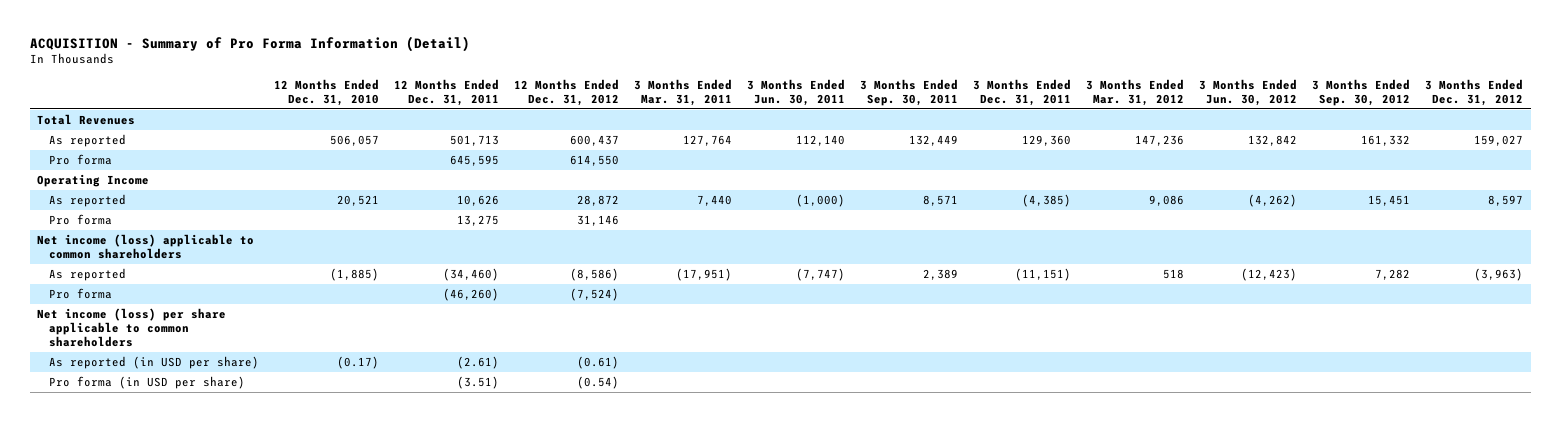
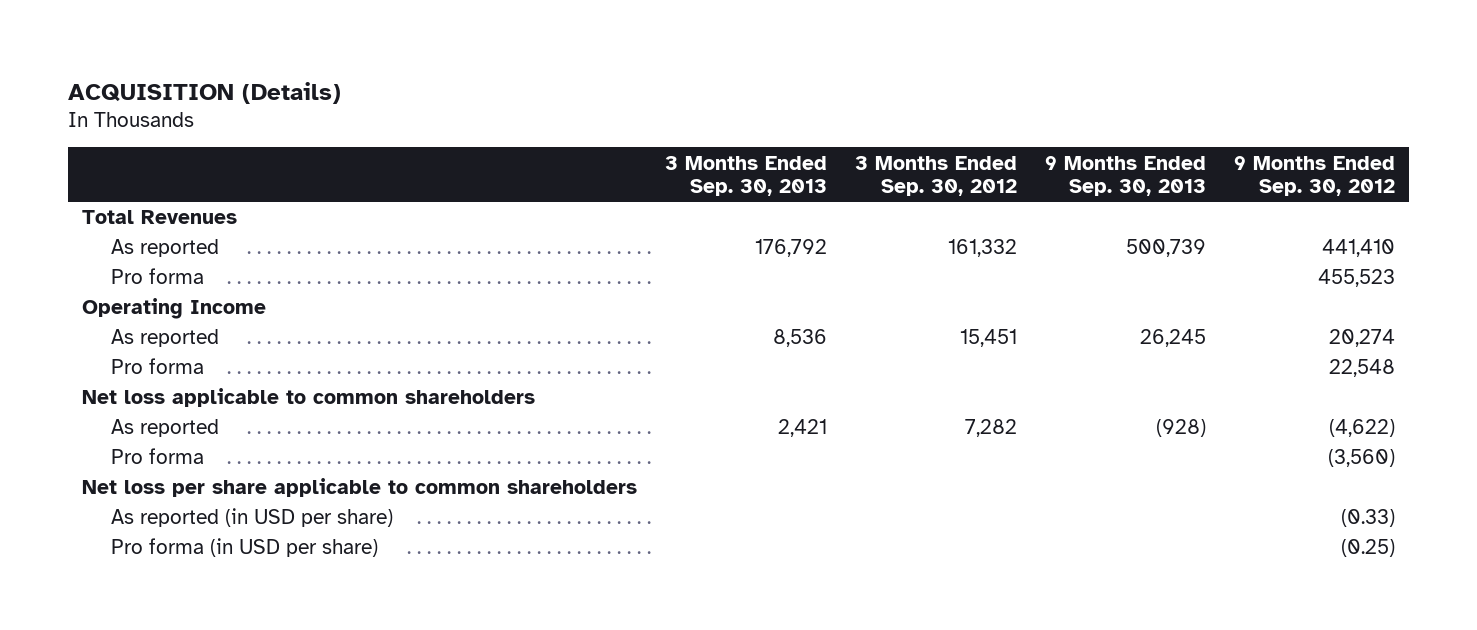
- ACQUISITION - Summary of Pro Forma Information (Detail)
+ ACQUISITION (Details)
- | 12 Months Ended Dec. 31, 2010 | 12 Months Ended Dec. 31, 2011 | 12 Months Ended Dec. 31, 2012 | 3 Months Ended Mar. 31, 2011 | 3 Months Ended Jun. 30, 2011 | 3 Months Ended Sep. 30, 2011 | 3 Months Ended Dec. 31, 2011 | 3 Months Ended Mar. 31, 2012 | 3 Months Ended Jun. 30, 2012 | 3 Months Ended Sep. 30, 2012 | 3 Months Ended Dec. 31, 2012
+ | 3 Months Ended Sep. 30, 2013 | 3 Months Ended Sep. 30, 2012 | 9 Months Ended Sep. 30, 2013 | 9 Months Ended Sep. 30, 2012
- Net income (loss) applicable to common shareholders
+ Net loss applicable to common shareholders
- Net income (loss) per share applicable to common shareholders
+ Net loss per share applicable to common shareholders

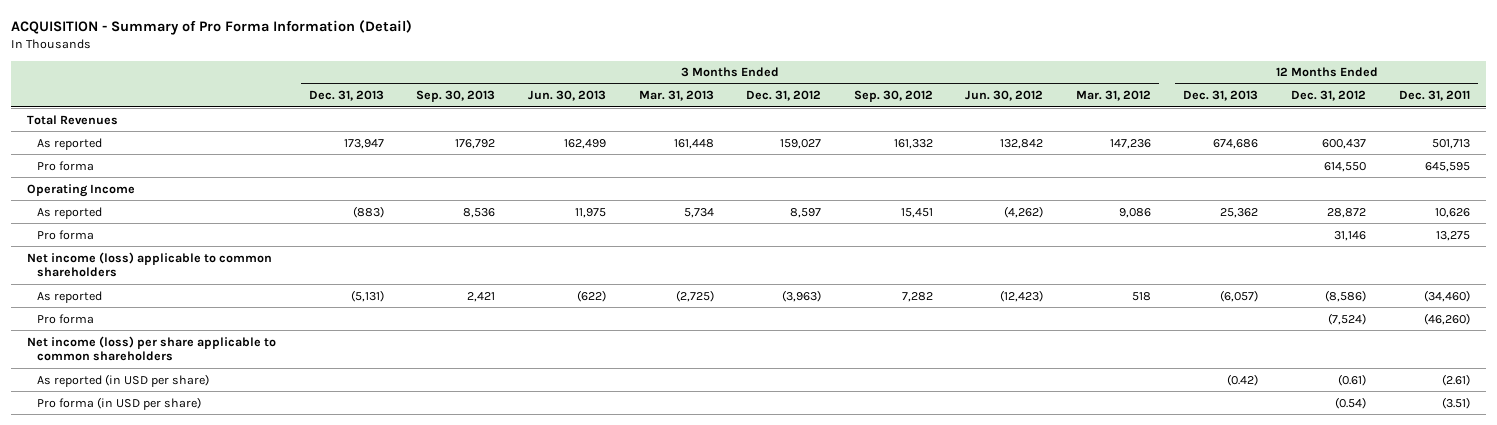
- ACQUISITION (Details)
+ ACQUISITION - Summary of Pro Forma Information (Detail)
- | 3 Months Ended Sep. 30, 2013 | 3 Months Ended Sep. 30, 2012 | 9 Months Ended Sep. 30, 2013 | 9 Months Ended Sep. 30, 2012
+ | 3 Months Ended Dec. 31, 2013 | 3 Months Ended Sep. 30, 2013 | 3 Months Ended Jun. 30, 2013 | 3 Months Ended Mar. 31, 2013 | 3 Months Ended Dec. 31, 2012 | 3 Months Ended Sep. 30, 2012 | 3 Months Ended Jun. 30, 2012 | 3 Months Ended Mar. 31, 2012 | 12 Months Ended Dec. 31, 2013 | 12 Months Ended Dec. 31, 2012 | 12 Months Ended Dec. 31, 2011
- Net loss applicable to common shareholders
+ Net income (loss) applicable to common shareholders
- Net loss per share applicable to common shareholders
+ Net income (loss) per share applicable to common shareholders

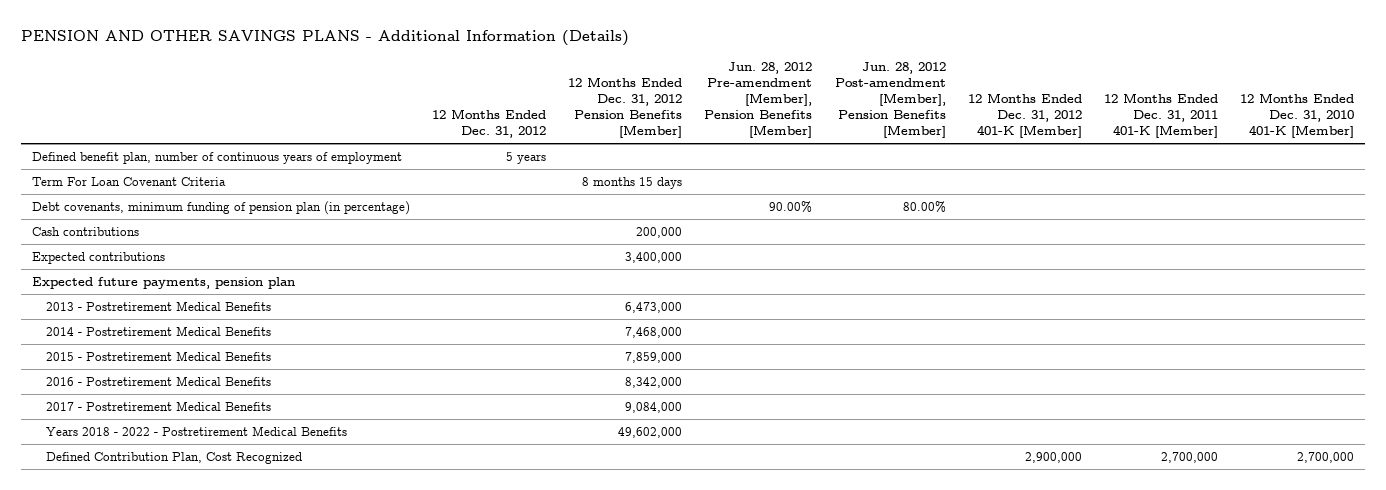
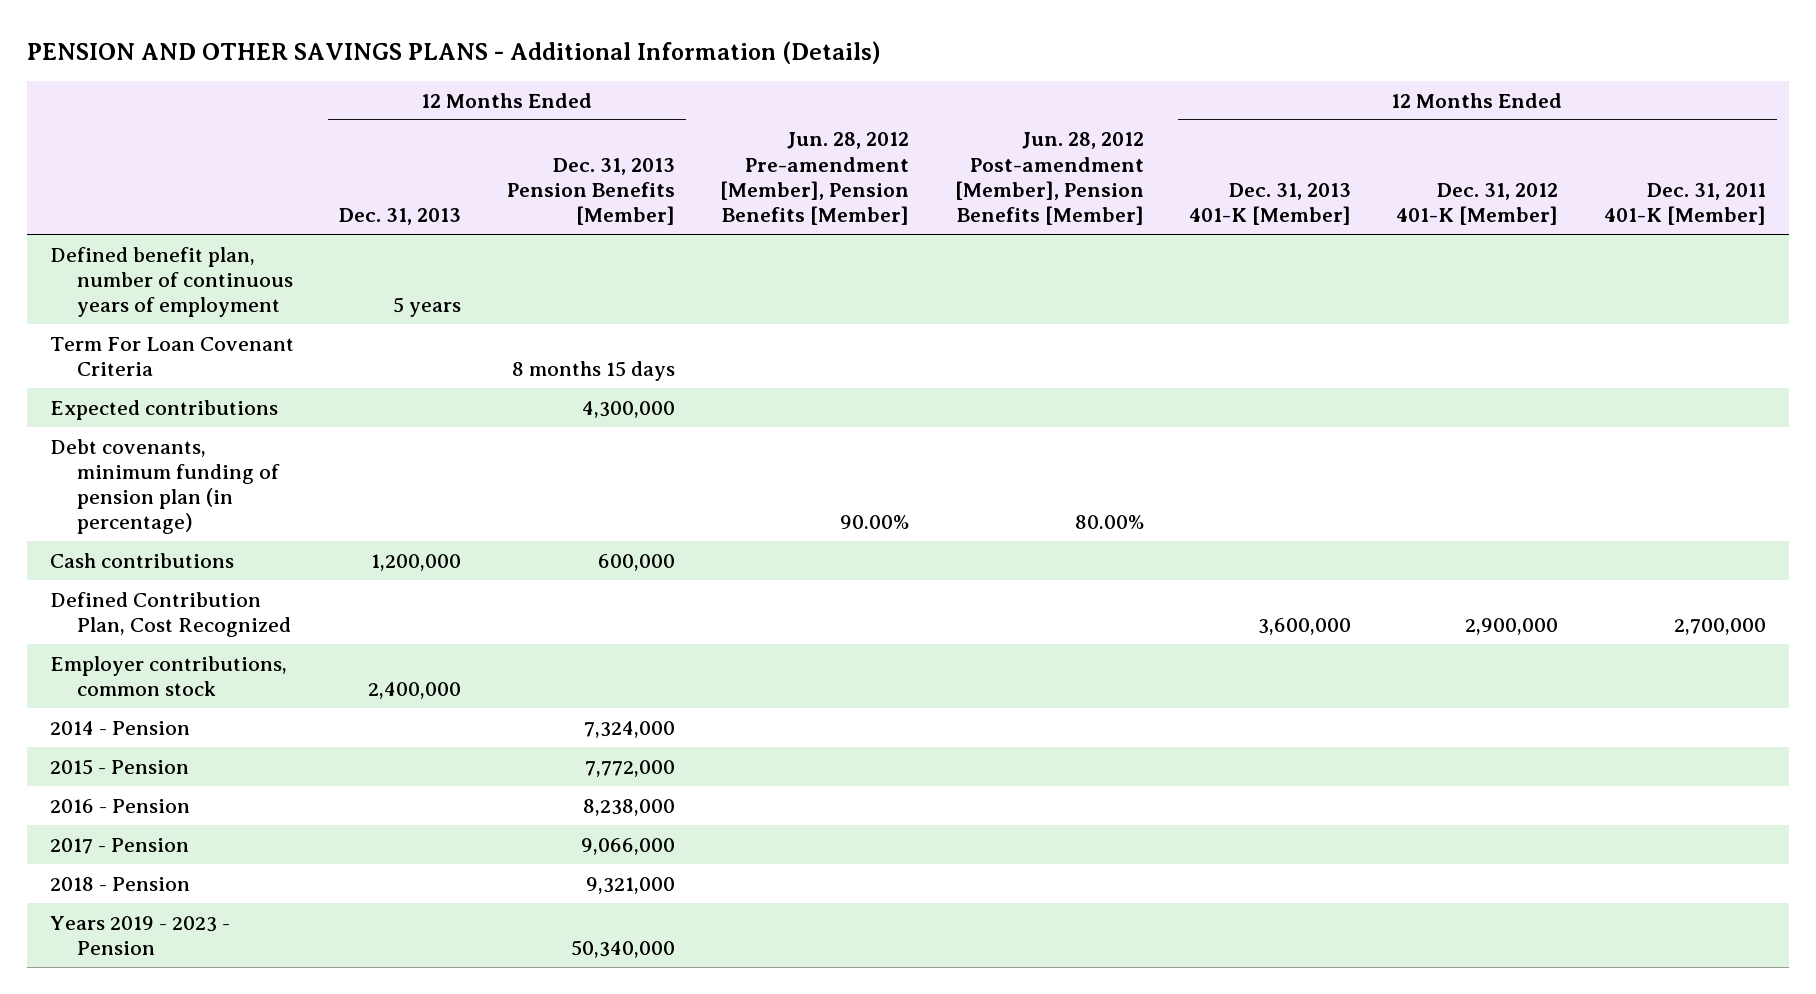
- | 12 Months Ended Dec. 31, 2012 | 12 Months Ended Dec. 31, 2012 Pension Benefits [Member] | Jun. 28, 2012 Pre-amendment [Member], Pension Benefits [Member] | Jun. 28, 2012 Post-amendment [Member], Pension Benefits [Member] | 12 Months Ended Dec. 31, 2012 401-K [Member] | 12 Months Ended Dec. 31, 2011 401-K [Member] | 12 Months Ended Dec. 31, 2010 401-K [Member]
+ | 12 Months Ended Dec. 31, 2013 | 12 Months Ended Dec. 31, 2013 Pension Benefits [Member] | Jun. 28, 2012 Pre-amendment [Member], Pension Benefits [Member] | Jun. 28, 2012 Post-amendment [Member], Pension Benefits [Member] | 12 Months Ended Dec. 31, 2013 401-K [Member] | 12 Months Ended Dec. 31, 2012 401-K [Member] | 12 Months Ended Dec. 31, 2011 401-K [Member]
moved up: Expected contributions | | 4,300,000 | | | | |
- Expected future payments, pension plan
- 2013 - Postretirement Medical Benefits | | 6,473,000 | | | | |
- 2014 - Postretirement Medical Benefits | | 7,468,000 | | | | |
- 2015 - Postretirement Medical Benefits | | 7,859,000 | | | | |
- 2016 - Postretirement Medical Benefits | | 8,342,000 | | | | |
- 2017 - Postretirement Medical Benefits | | 9,084,000 | | | | |
- Years 2018 - 2022 - Postretirement Medical Benefits | | 49,602,000 | | | | |
+ Employer contributions, common stock | 2,400,000 | | | | | |
+ 2014 - Pension | | 7,324,000 | | | | |
+ 2015 - Pension | | 7,772,000 | | | | |
+ 2016 - Pension | | 8,238,000 | | | | |
+ 2017 - Pension | | 9,066,000 | | | | |
+ 2018 - Pension | | 9,321,000 | | | | |
+ Years 2019 - 2023 - Pension | | 50,340,000 | | | | |

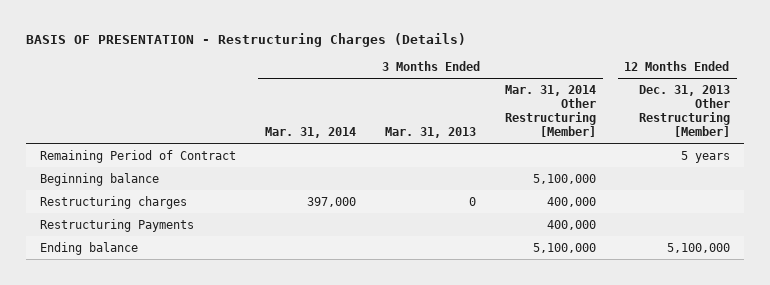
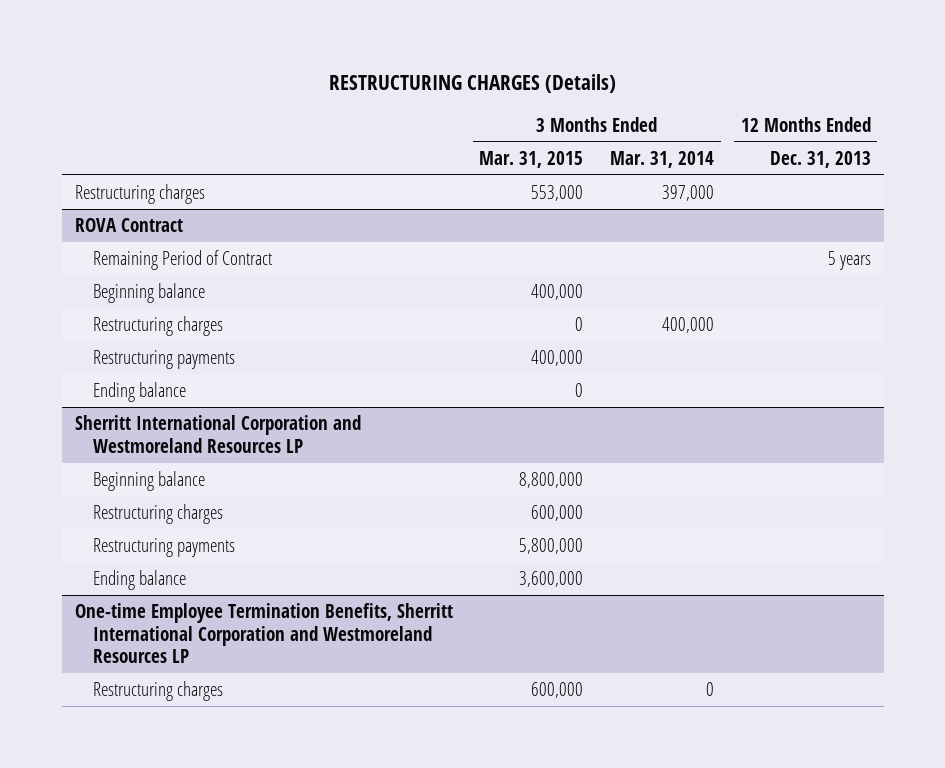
- BASIS OF PRESENTATION - Restructuring Charges (Details)
+ RESTRUCTURING CHARGES (Details)
- | 3 Months Ended Mar. 31, 2014 | 3 Months Ended Mar. 31, 2013 | 3 Months Ended Mar. 31, 2014 Other Restructuring [Member] | 12 Months Ended Dec. 31, 2013 Other Restructuring [Member]
+ | 3 Months Ended Mar. 31, 2015 | 3 Months Ended Mar. 31, 2014 | 12 Months Ended Dec. 31, 2013
- Remaining Period of Contract | | | | 5 years
- Beginning balance | | | 5,100,000 |
- Restructuring Payments | | | 400,000 |
- Ending balance | | | 5,100,000 | 5,100,000
+ ROVA Contract
+ Remaining Period of Contract | | | 5 years
+ Beginning balance | 400,000 | |
+ Restructuring charges | 0 | 400,000 |
+ Restructuring payments | 400,000 | |
+ Ending balance | 0 | |
+ Sherritt International Corporation and Westmoreland Resources LP
+ Beginning balance | 8,800,000 | |
+ Restructuring charges | 600,000 | |
+ Restructuring payments | 5,800,000 | |
+ Ending balance | 3,600,000 | |
+ One-time Employee Termination Benefits, Sherritt International Corporation and Westmoreland Resources LP
+ Restructuring charges | 600,000 | 0 |

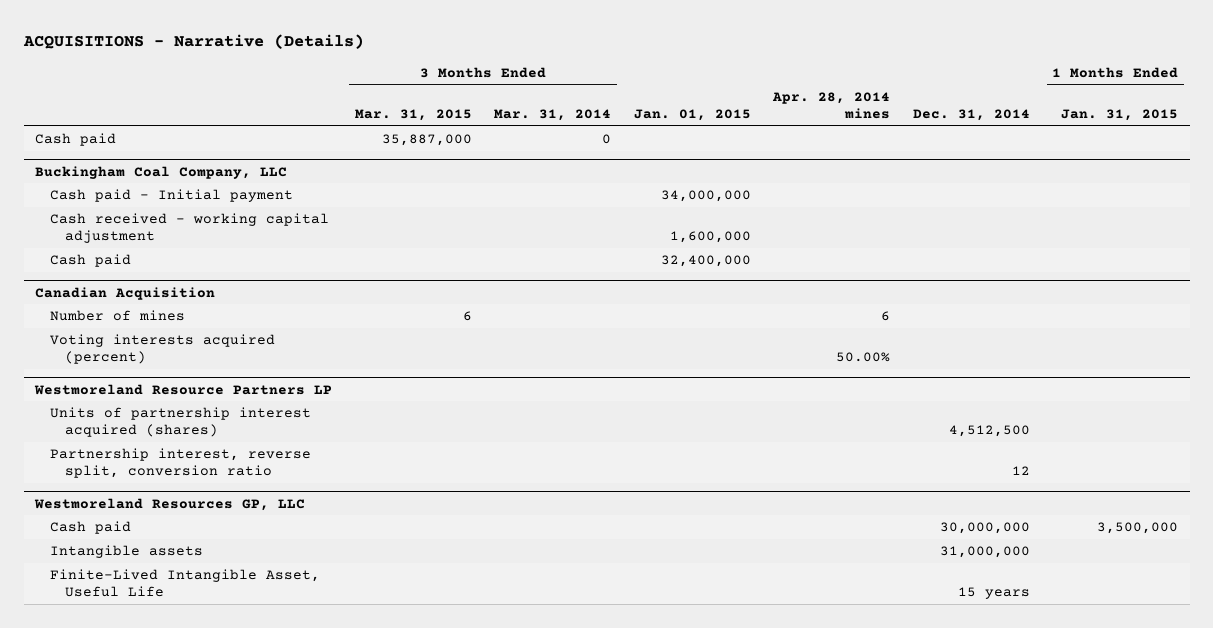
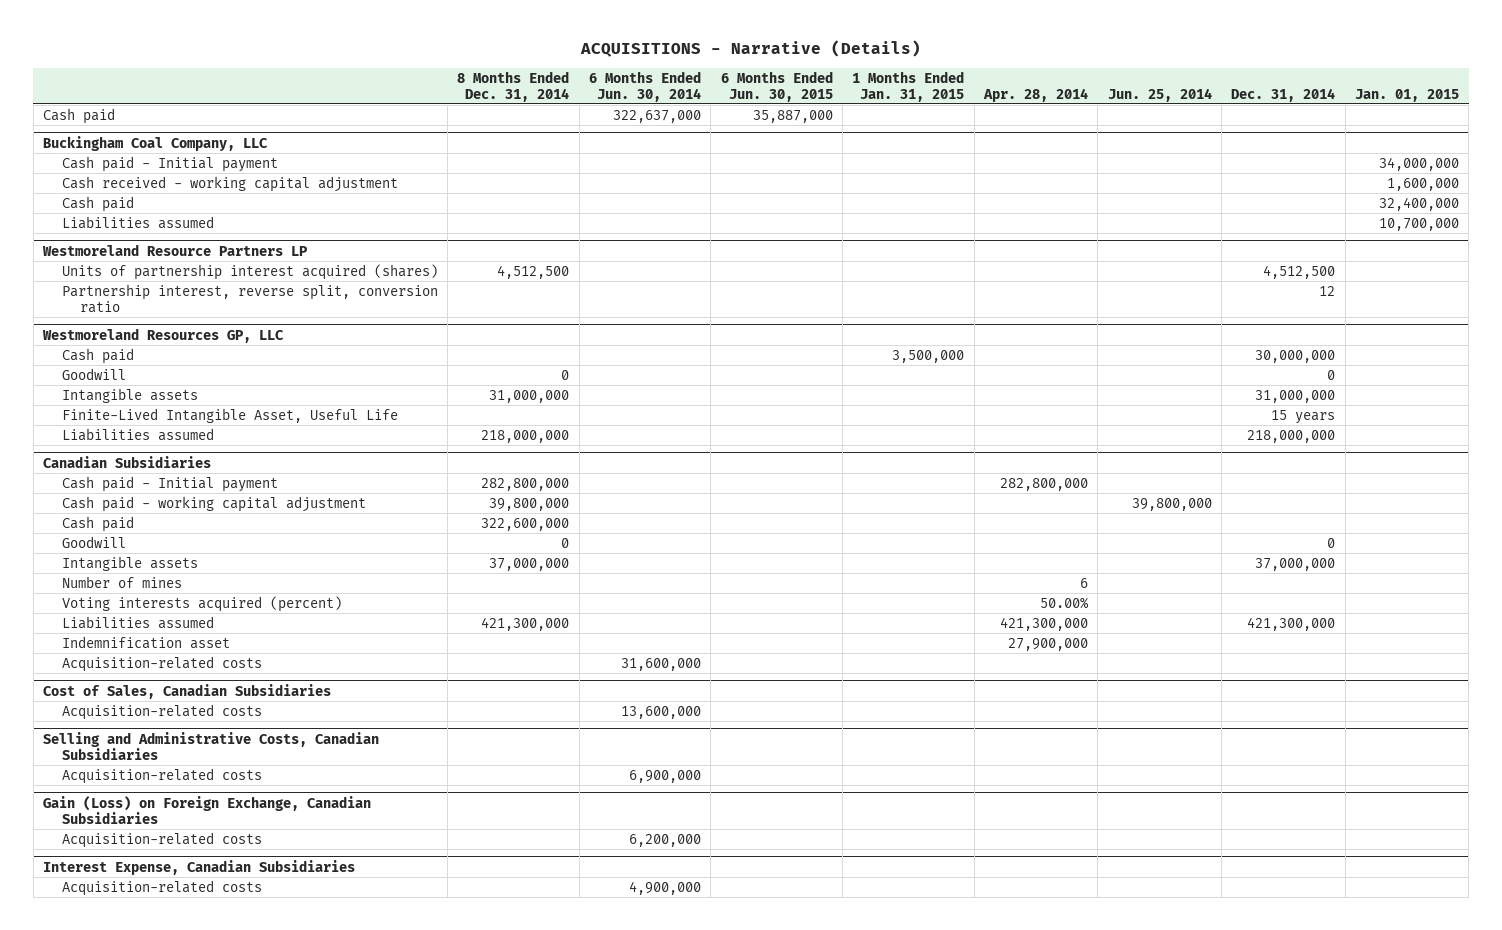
- | 3 Months Ended Mar. 31, 2015 | 3 Months Ended Mar. 31, 2014 | Jan. 01, 2015 | Apr. 28, 2014 mines | Dec. 31, 2014 | 1 Months Ended Jan. 31, 2015
+ | 8 Months Ended Dec. 31, 2014 | 6 Months Ended Jun. 30, 2014 | 6 Months Ended Jun. 30, 2015 | 1 Months Ended Jan. 31, 2015 | Apr. 28, 2014 | Jun. 25, 2014 | Dec. 31, 2014 | Jan. 01, 2015
- Canadian Acquisition
- Number of mines | 6 | | | 6 | |
- Voting interests acquired (percent) | | | | 50.00% | |
@ Buckingham Coal Company, LLC
+ Liabilities assumed | | | | | | | | 10,700,000
@ Westmoreland Resources GP, LLC
+ Goodwill | 0 | | | | | | 0 |
+ Liabilities assumed | 218,000,000 | | | | | | 218,000,000 |
+ Canadian Subsidiaries
+ Cash paid - Initial payment | 282,800,000 | | | | 282,800,000 | | |
+ Cash paid - working capital adjustment | 39,800,000 | | | | | 39,800,000 | |
+ Cash paid | 322,600,000 | | | | | | |
+ Goodwill | 0 | | | | | | 0 |
+ Intangible assets | 37,000,000 | | | | | | 37,000,000 |
+ Number of mines | | | | | 6 | | |
+ Voting interests acquired (percent) | | | | | 50.00% | | |
+ Liabilities assumed | 421,300,000 | | | | 421,300,000 | | 421,300,000 |
+ Indemnification asset | | | | | 27,900,000 | | |
+ Acquisition-related costs | | 31,600,000 | | | | | |
+ Cost of Sales, Canadian Subsidiaries
+ Acquisition-related costs | | 13,600,000 | | | | | |
+ Selling and Administrative Costs, Canadian Subsidiaries
+ Acquisition-related costs | | 6,900,000 | | | | | |
+ Gain (Loss) on Foreign Exchange, Canadian Subsidiaries
+ Acquisition-related costs | | 6,200,000 | | | | | |
+ Interest Expense, Canadian Subsidiaries
+ Acquisition-related costs | | 4,900,000 | | | | | |

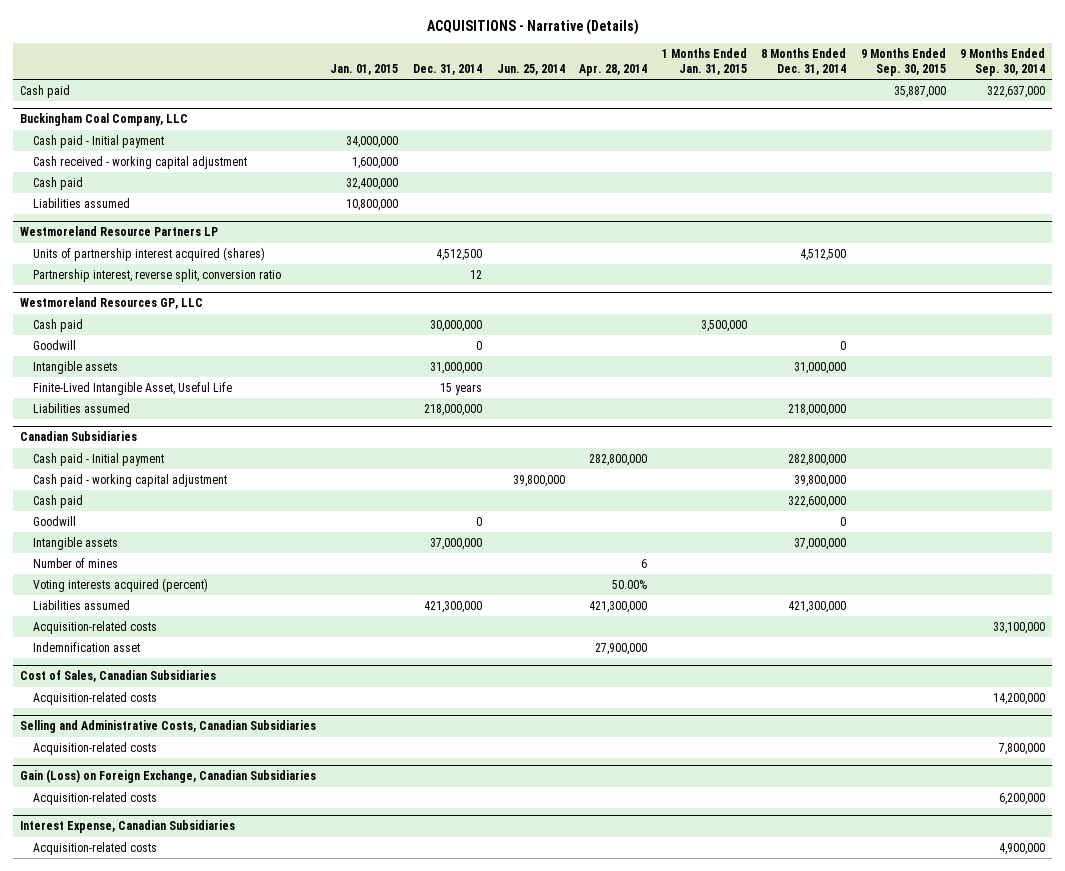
- | 8 Months Ended Dec. 31, 2014 | 6 Months Ended Jun. 30, 2014 | 6 Months Ended Jun. 30, 2015 | 1 Months Ended Jan. 31, 2015 | Apr. 28, 2014 | Jun. 25, 2014 | Dec. 31, 2014 | Jan. 01, 2015
+ | Jan. 01, 2015 | Dec. 31, 2014 | Jun. 25, 2014 | Apr. 28, 2014 | 1 Months Ended Jan. 31, 2015 | 8 Months Ended Dec. 31, 2014 | 9 Months Ended Sep. 30, 2015 | 9 Months Ended Sep. 30, 2014
@ Buckingham Coal Company, LLC
- Liabilities assumed | | | | | | | | 10,700,000
+ Liabilities assumed | 10,800,000 | | | | | | |
@ Canadian Subsidiaries
moved down: Indemnification asset | | | | 27,900,000 | | | |

